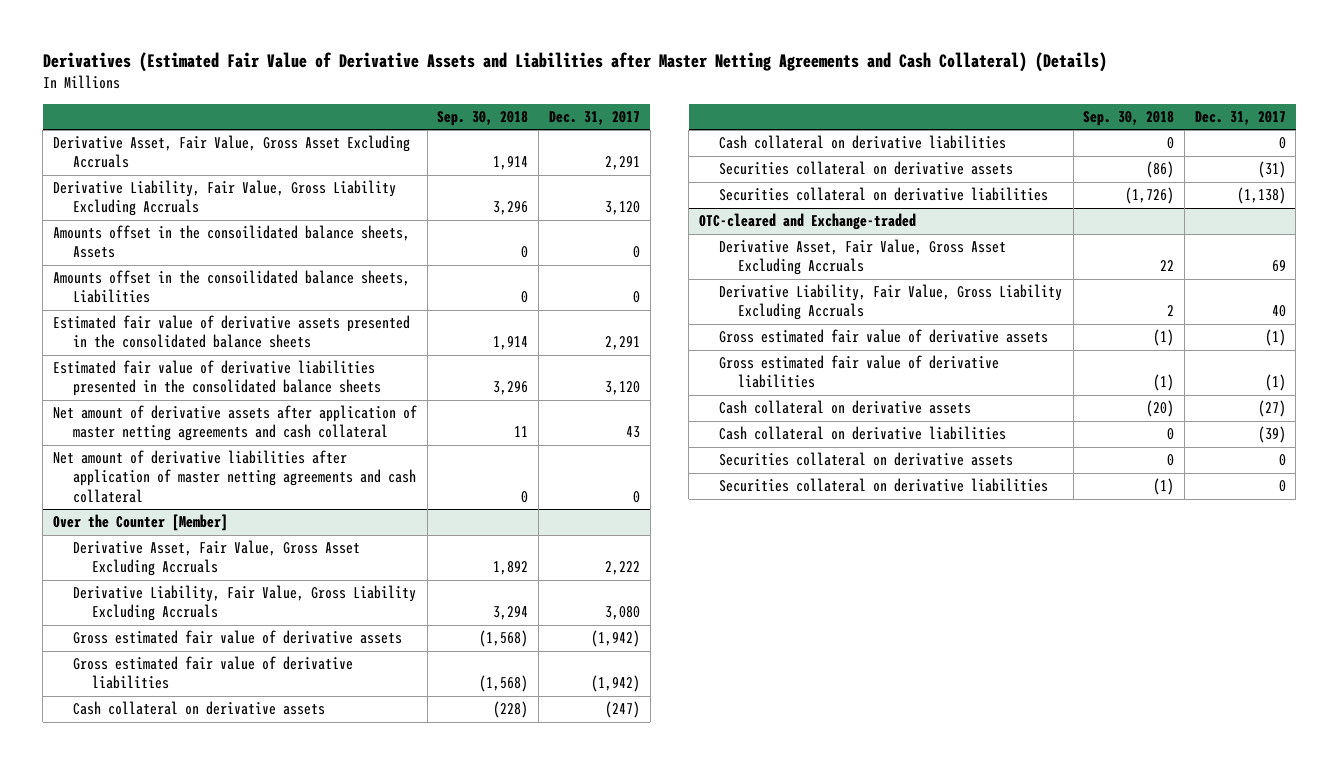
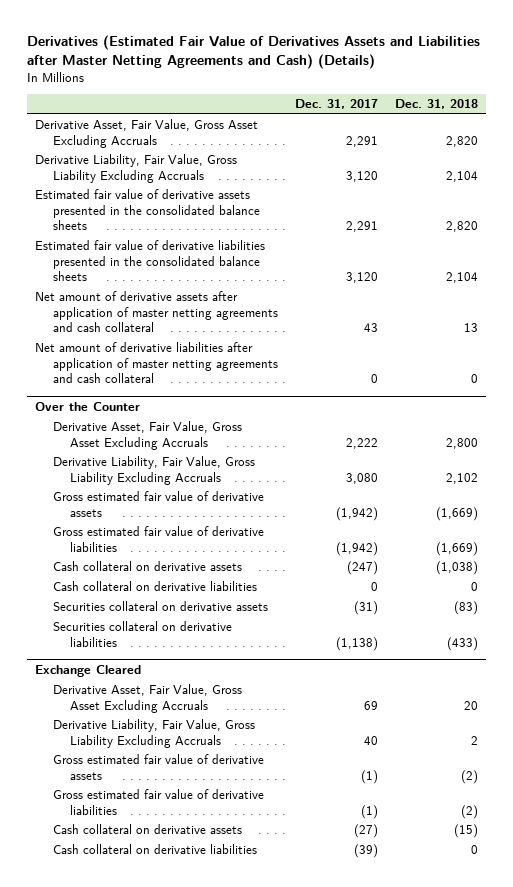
- Derivatives (Estimated Fair Value of Derivative Assets and Liabilities after Master Netting Agreements and Cash Collateral) (Details)
+ Derivatives (Estimated Fair Value of Derivatives Assets and Liabilities after Master Netting Agreements and Cash) (Details)
- | Sep. 30, 2018 | Dec. 31, 2017
+ | Dec. 31, 2017 | Dec. 31, 2018
- Amounts offset in the consoilidated balance sheets, Assets | 0 | 0
- Amounts offset in the consoilidated balance sheets, Liabilities | 0 | 0
- Over the Counter [Member]
+ Over the Counter
- OTC-cleared and Exchange-traded
+ Exchange Cleared
- Securities collateral on derivative assets | 0 | 0
- Securities collateral on derivative liabilities | (1) | 0

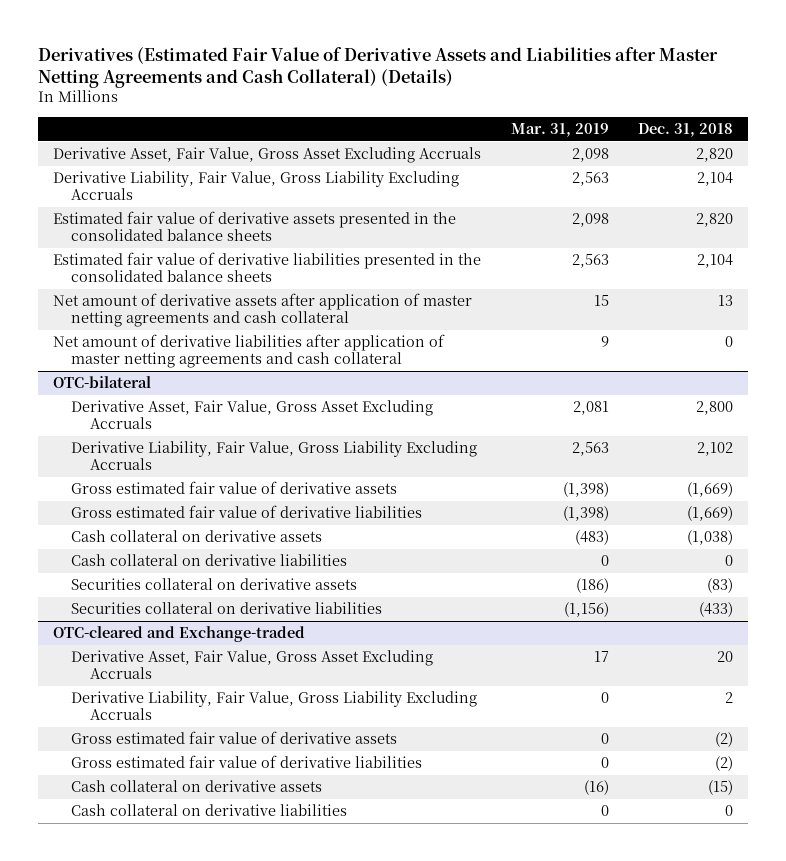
- Derivatives (Estimated Fair Value of Derivatives Assets and Liabilities after Master Netting Agreements and Cash) (Details)
+ Derivatives (Estimated Fair Value of Derivative Assets and Liabilities after Master Netting Agreements and Cash Collateral) (Details)
- | Dec. 31, 2017 | Dec. 31, 2018
+ | Mar. 31, 2019 | Dec. 31, 2018
- Over the Counter
+ OTC-bilateral
- Exchange Cleared
+ OTC-cleared and Exchange-traded

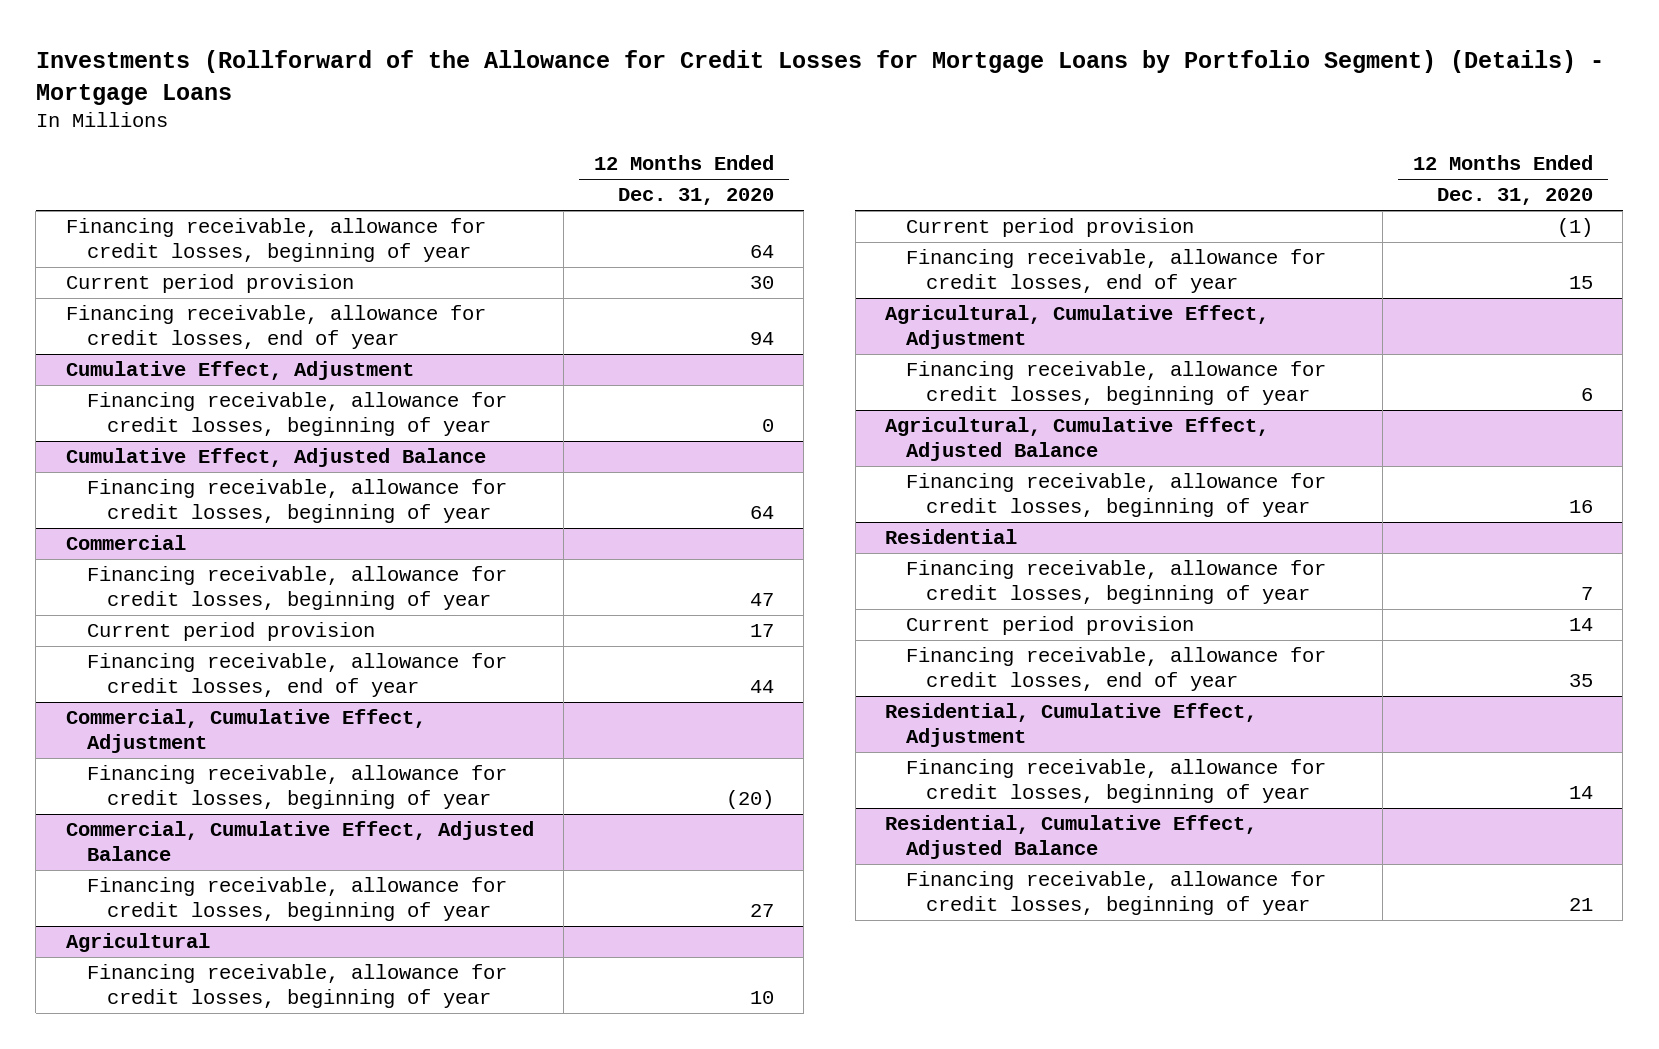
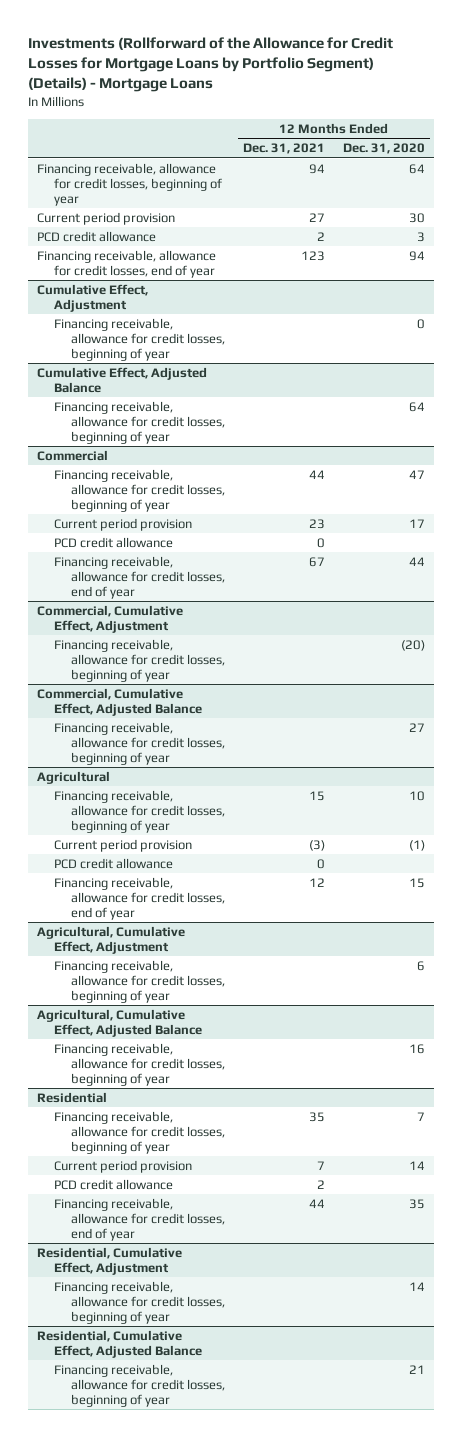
- | 12 Months Ended Dec. 31, 2020
+ | 12 Months Ended Dec. 31, 2021 | 12 Months Ended Dec. 31, 2020
+ PCD credit allowance | 2 | 3
@ Commercial
+ PCD credit allowance | 0 |
@ Agricultural
+ PCD credit allowance | 0 |
@ Residential
+ PCD credit allowance | 2 |

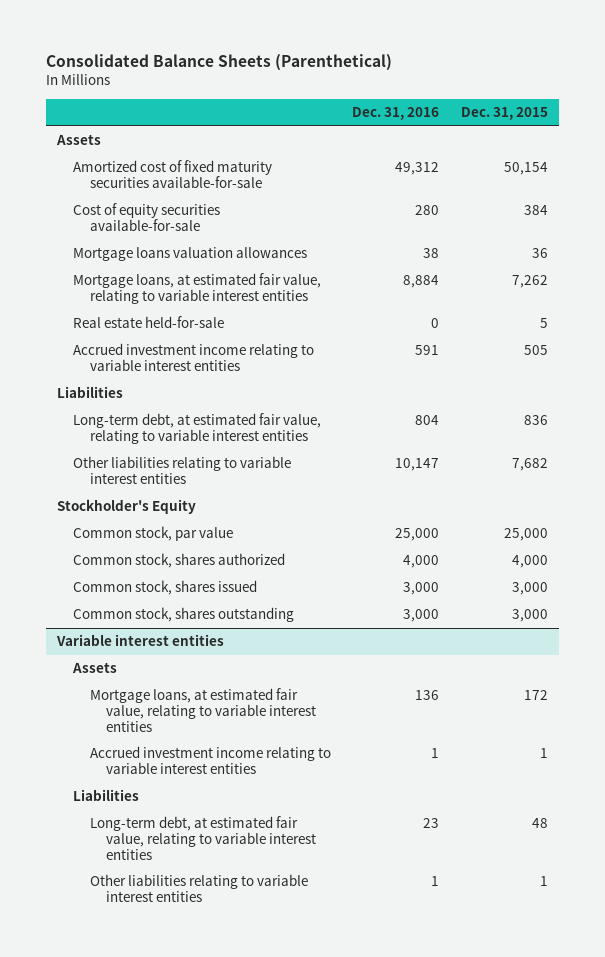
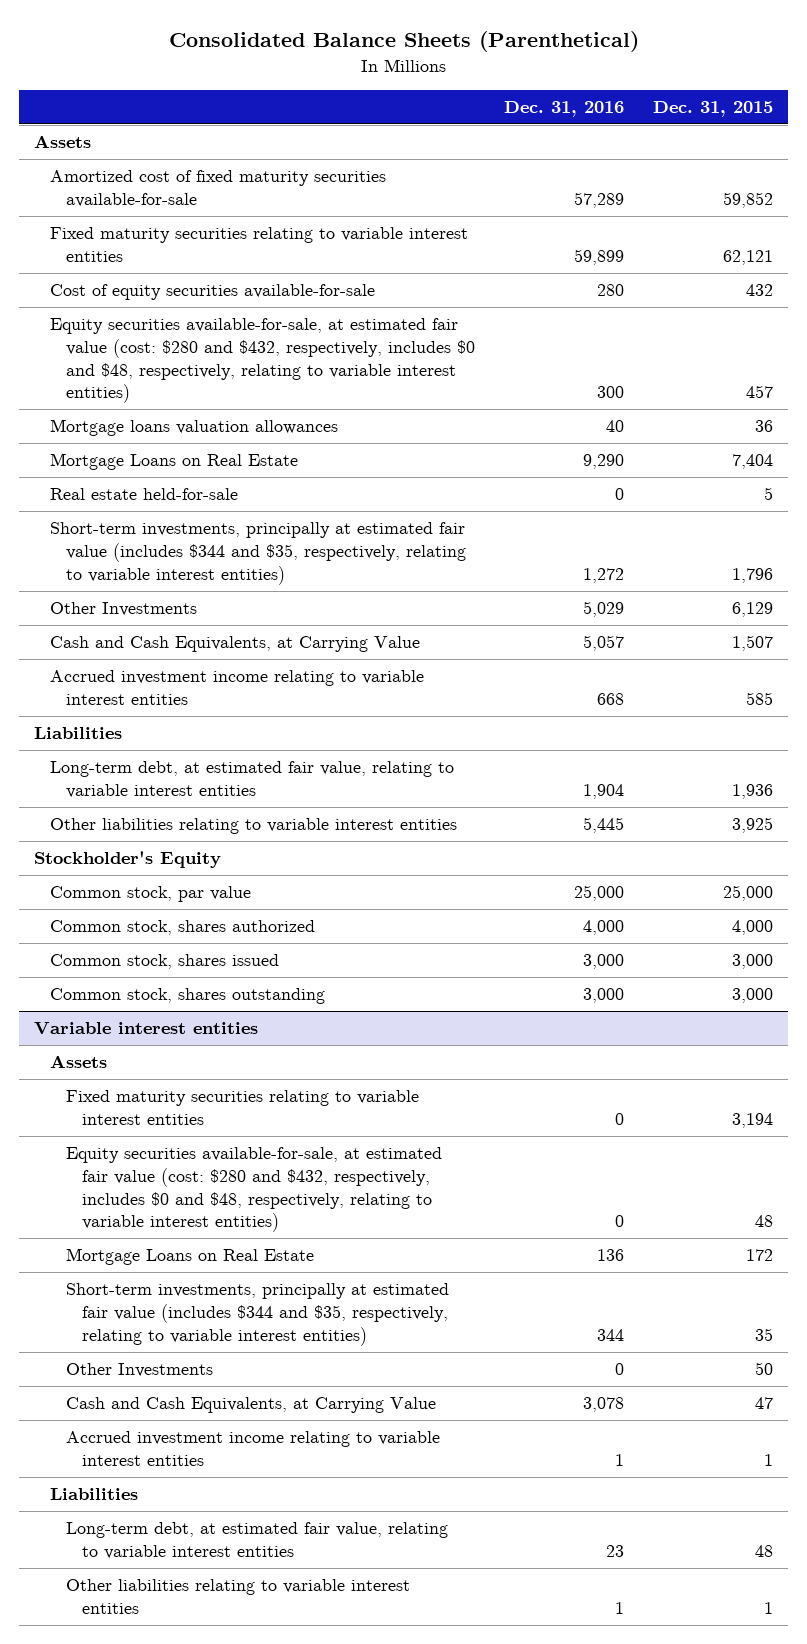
- Amortized cost of fixed maturity securities available-for-sale | 49,312 | 50,154
- Cost of equity securities available-for-sale | 280 | 384
- Mortgage loans valuation allowances | 38 | 36
- Mortgage loans, at estimated fair value, relating to variable interest entities | 8,884 | 7,262
+ Amortized cost of fixed maturity securities available-for-sale | 57,289 | 59,852
+ Fixed maturity securities relating to variable interest entities | 59,899 | 62,121
+ Cost of equity securities available-for-sale | 280 | 432
+ Equity securities available-for-sale, at estimated fair value (cost: $280 and $432, respectively, includes $0 and $48, respectively, relating to variable interest entities) | 300 | 457
+ Mortgage loans valuation allowances | 40 | 36
+ Mortgage Loans on Real Estate | 9,290 | 7,404
- Accrued investment income relating to variable interest entities | 591 | 505
+ Short-term investments, principally at estimated fair value (includes $344 and $35, respectively, relating to variable interest entities) | 1,272 | 1,796
+ Other Investments | 5,029 | 6,129
+ Cash and Cash Equivalents, at Carrying Value | 5,057 | 1,507
+ Accrued investment income relating to variable interest entities | 668 | 585
- Long-term debt, at estimated fair value, relating to variable interest entities | 804 | 836
- Other liabilities relating to variable interest entities | 10,147 | 7,682
+ Long-term debt, at estimated fair value, relating to variable interest entities | 1,904 | 1,936
+ Other liabilities relating to variable interest entities | 5,445 | 3,925
@ Variable interest entities
- Mortgage loans, at estimated fair value, relating to variable interest entities | 136 | 172
+ Fixed maturity securities relating to variable interest entities | 0 | 3,194
+ Equity securities available-for-sale, at estimated fair value (cost: $280 and $432, respectively, includes $0 and $48, respectively, relating to variable interest entities) | 0 | 48
+ Mortgage Loans on Real Estate | 136 | 172
+ Short-term investments, principally at estimated fair value (includes $344 and $35, respectively, relating to variable interest entities) | 344 | 35
+ Other Investments | 0 | 50
+ Cash and Cash Equivalents, at Carrying Value | 3,078 | 47

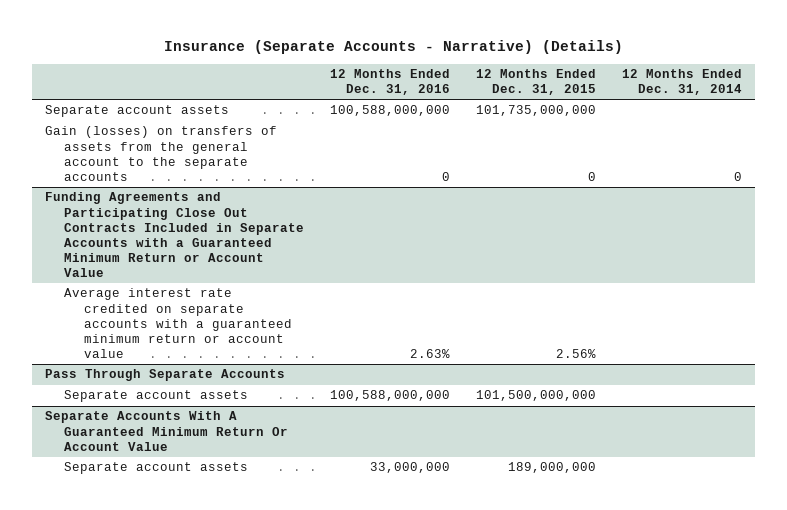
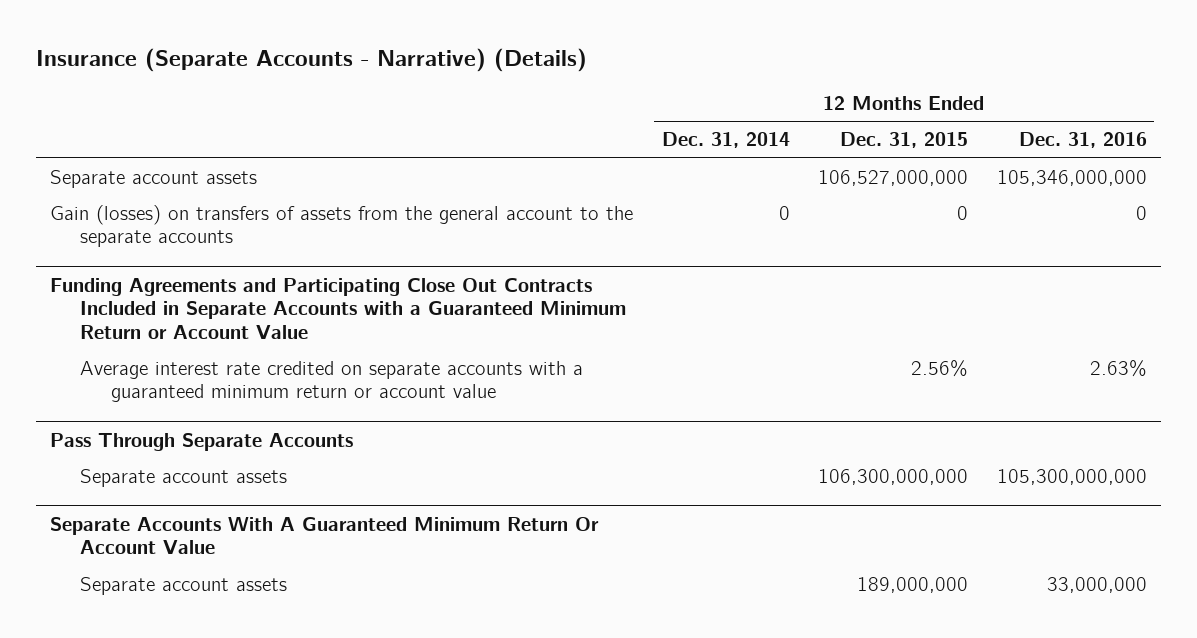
- | 12 Months Ended Dec. 31, 2016 | 12 Months Ended Dec. 31, 2015 | 12 Months Ended Dec. 31, 2014
+ | 12 Months Ended Dec. 31, 2014 | 12 Months Ended Dec. 31, 2015 | 12 Months Ended Dec. 31, 2016
- Separate account assets | 100,588,000,000 | 101,735,000,000 |
+ Separate account assets | | 106,527,000,000 | 105,346,000,000
@ Pass Through Separate Accounts
- Separate account assets | 100,588,000,000 | 101,500,000,000 |
+ Separate account assets | | 106,300,000,000 | 105,300,000,000

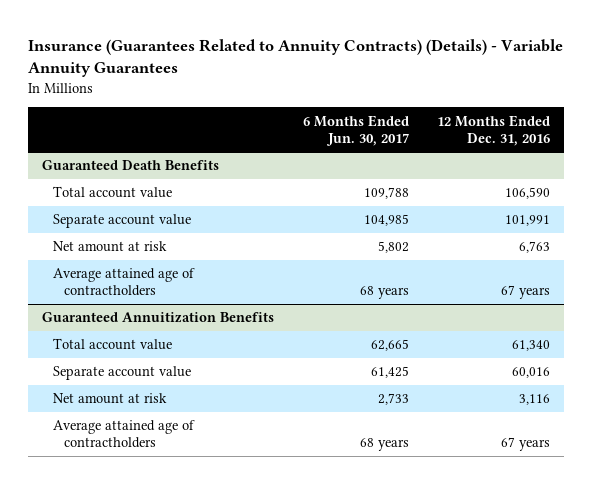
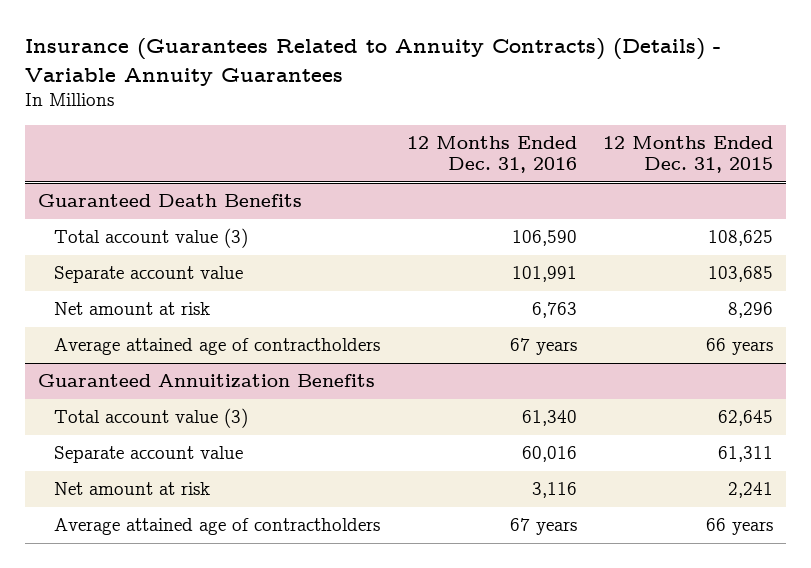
- | 6 Months Ended Jun. 30, 2017 | 12 Months Ended Dec. 31, 2016
+ | 12 Months Ended Dec. 31, 2016 | 12 Months Ended Dec. 31, 2015
@ Guaranteed Death Benefits
- Total account value | 109,788 | 106,590
+ Total account value (3) | 106,590 | 108,625
@ Guaranteed Annuitization Benefits
- Total account value | 62,665 | 61,340
+ Total account value (3) | 61,340 | 62,645

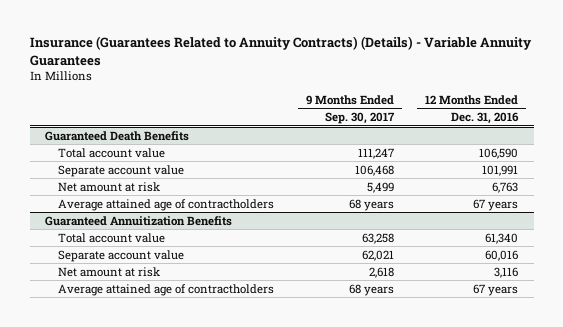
- | 12 Months Ended Dec. 31, 2016 | 12 Months Ended Dec. 31, 2015
+ | 9 Months Ended Sep. 30, 2017 | 12 Months Ended Dec. 31, 2016
@ Guaranteed Death Benefits
- Total account value (3) | 106,590 | 108,625
+ Total account value | 111,247 | 106,590
@ Guaranteed Annuitization Benefits
- Total account value (3) | 61,340 | 62,645
+ Total account value | 63,258 | 61,340

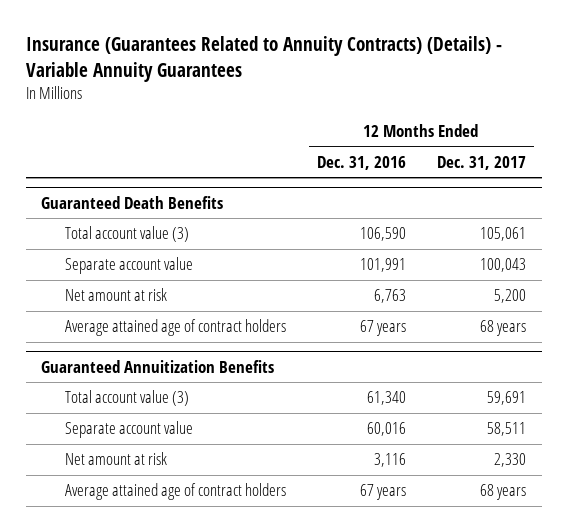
- | 9 Months Ended Sep. 30, 2017 | 12 Months Ended Dec. 31, 2016
+ | 12 Months Ended Dec. 31, 2016 | 12 Months Ended Dec. 31, 2017
@ Guaranteed Death Benefits
- Total account value | 111,247 | 106,590
+ Total account value (3) | 106,590 | 105,061
- Average attained age of contractholders | 68 years | 67 years
+ Average attained age of contract holders | 67 years | 68 years
@ Guaranteed Annuitization Benefits
- Total account value | 63,258 | 61,340
+ Total account value (3) | 61,340 | 59,691
- Average attained age of contractholders | 68 years | 67 years
+ Average attained age of contract holders | 67 years | 68 years

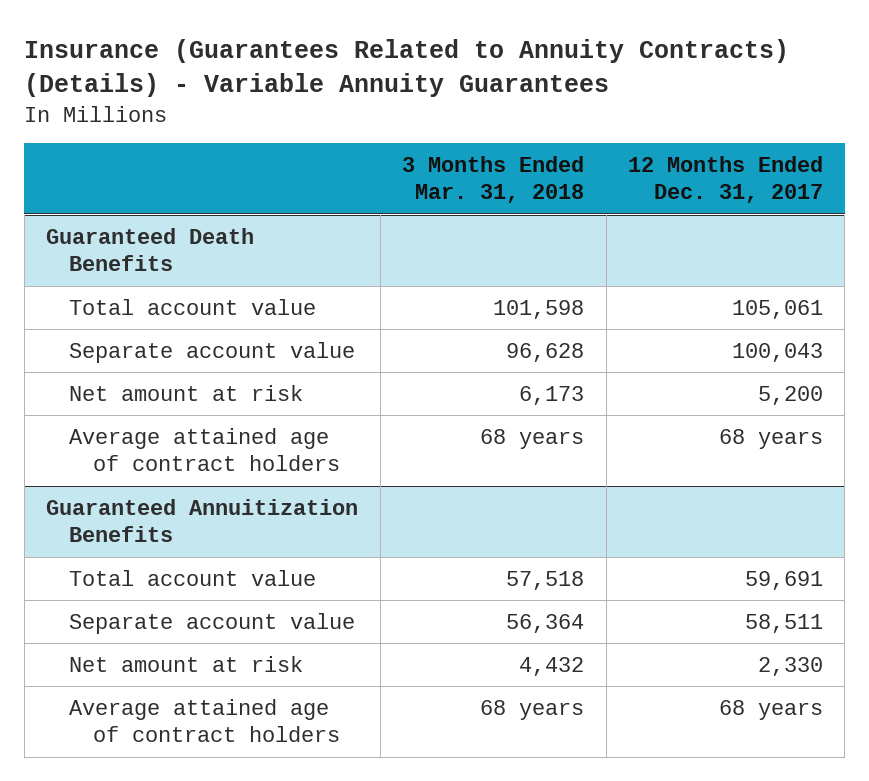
- | 12 Months Ended Dec. 31, 2016 | 12 Months Ended Dec. 31, 2017
+ | 3 Months Ended Mar. 31, 2018 | 12 Months Ended Dec. 31, 2017
@ Guaranteed Death Benefits
- Total account value (3) | 106,590 | 105,061
+ Total account value | 101,598 | 105,061
@ Guaranteed Annuitization Benefits
- Total account value (3) | 61,340 | 59,691
+ Total account value | 57,518 | 59,691

